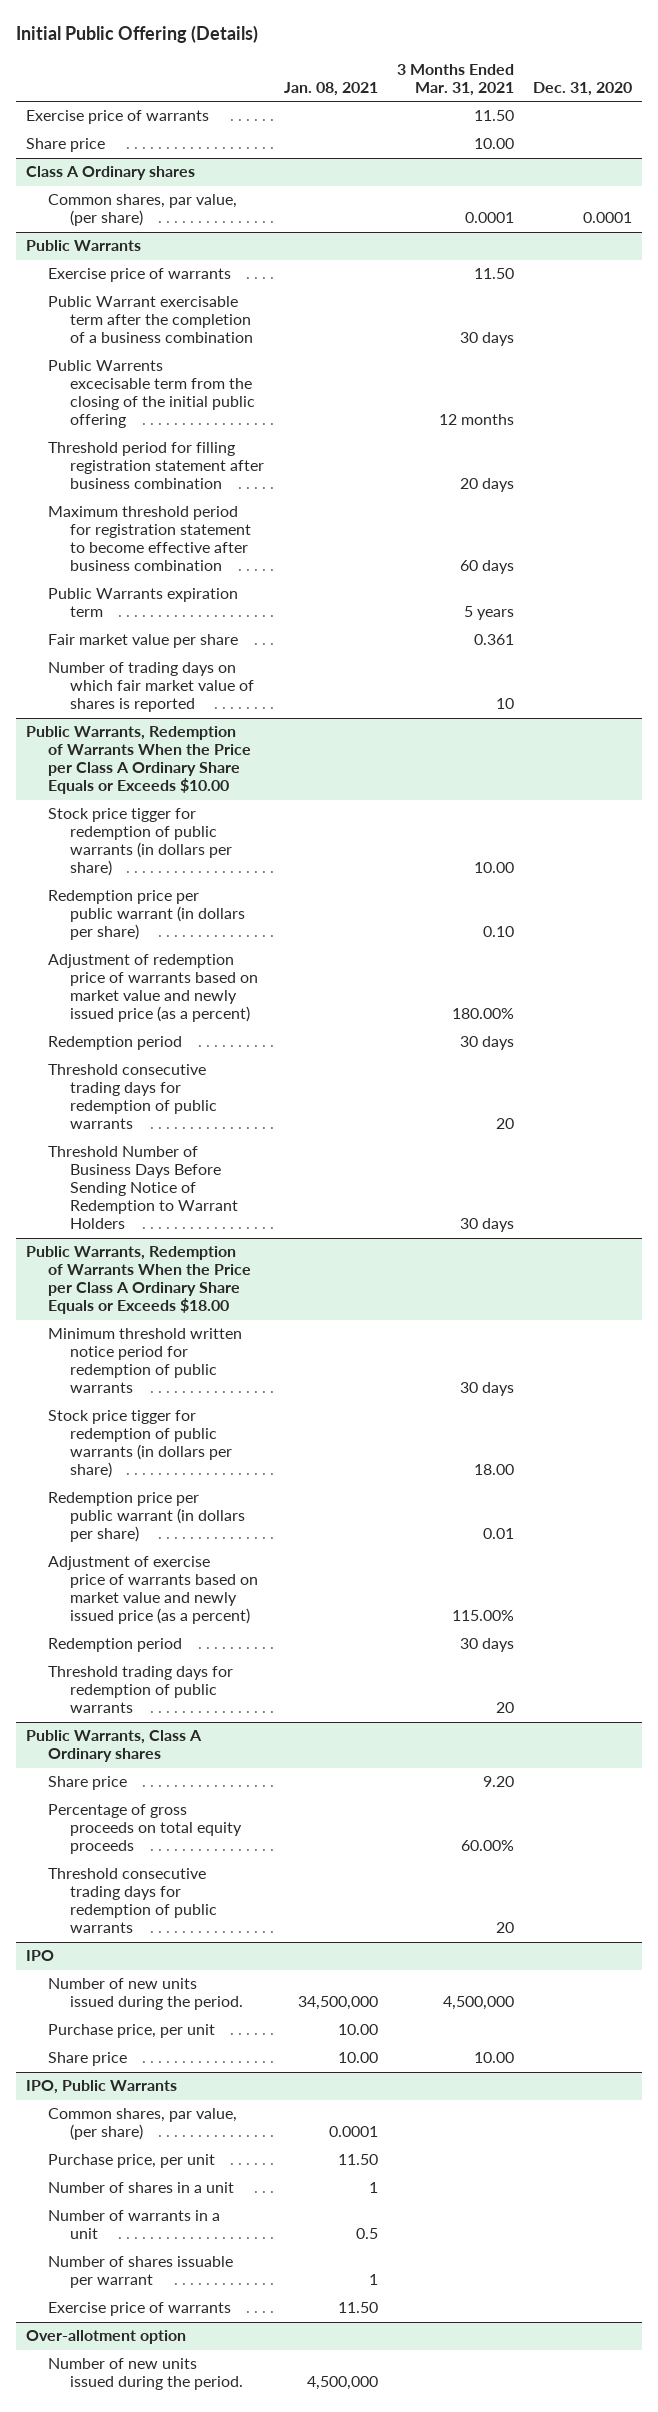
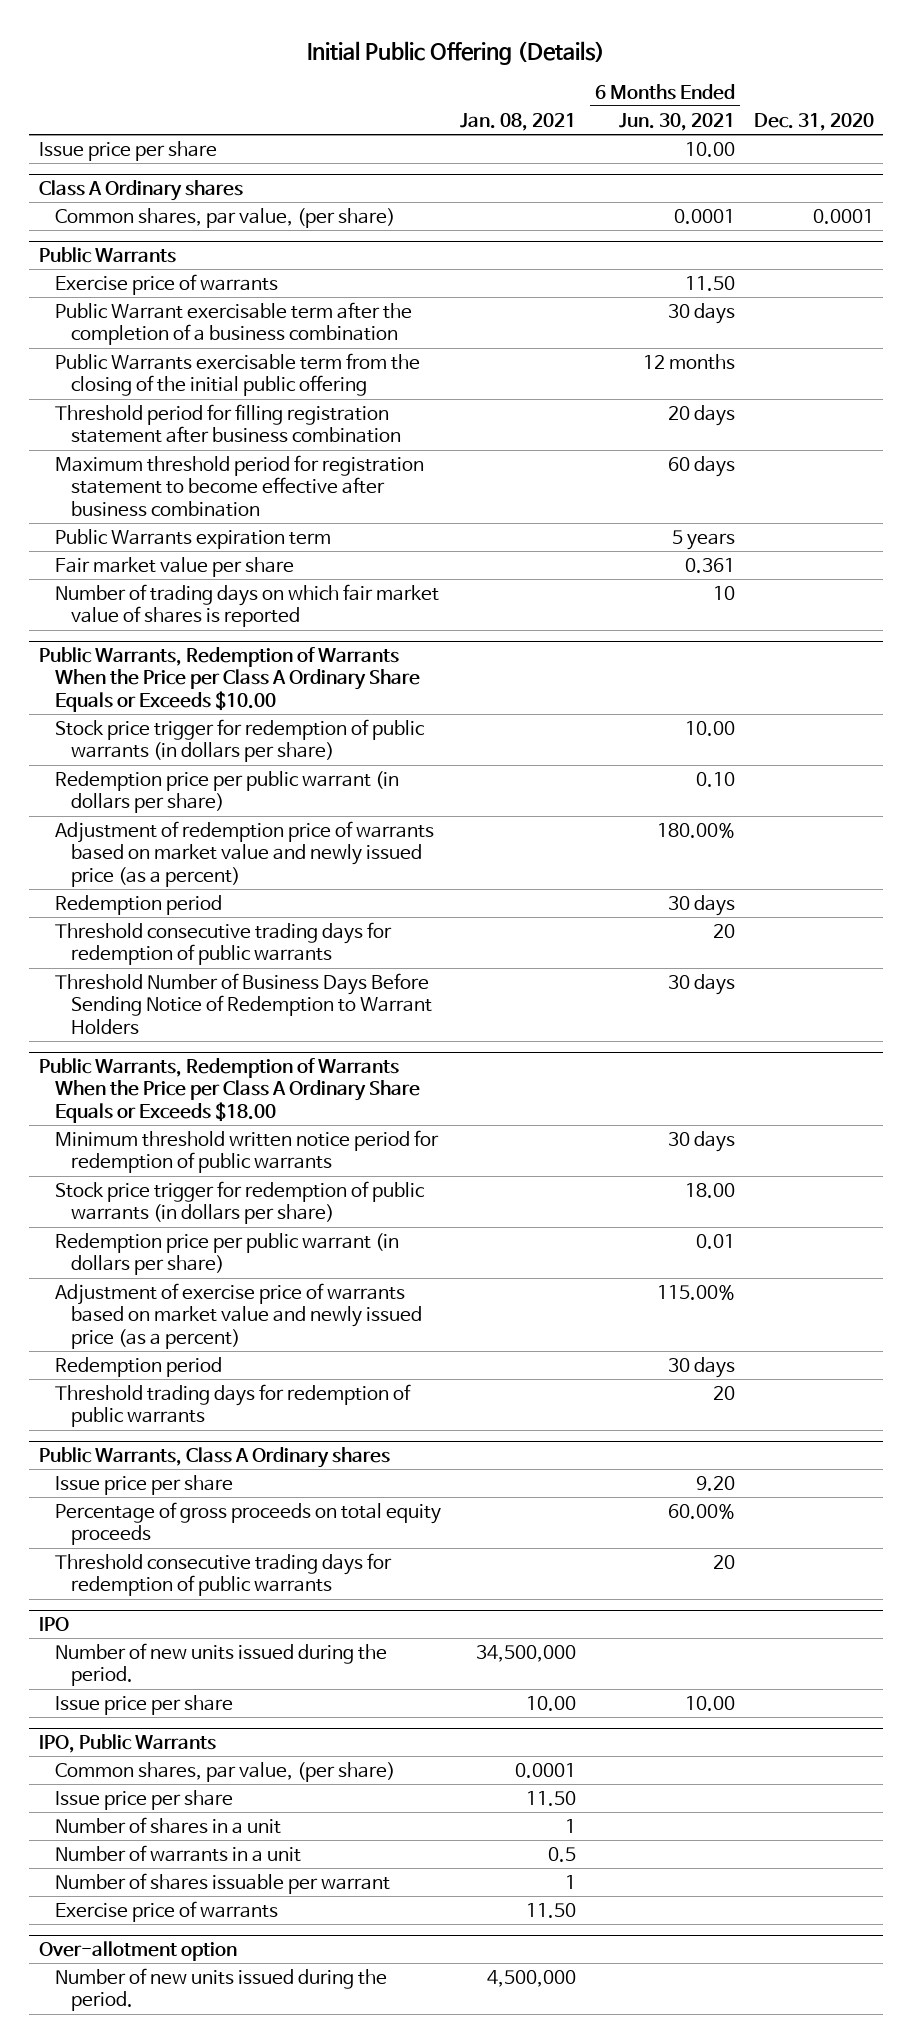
- | Jan. 08, 2021 | 3 Months Ended Mar. 31, 2021 | Dec. 31, 2020
+ | Jan. 08, 2021 | 6 Months Ended Jun. 30, 2021 | Dec. 31, 2020
- Exercise price of warrants | | 11.50 |
- Share price | | 10.00 |
+ Issue price per share | | 10.00 |
@ Public Warrants
- Public Warrents excecisable term from the closing of the initial public offering | | 12 months |
+ Public Warrants exercisable term from the closing of the initial public offering | | 12 months |
@ Public Warrants, Redemption of Warrants When the Price per Class A Ordinary Share Equals or Exceeds $10.00
- Stock price tigger for redemption of public warrants (in dollars per share) | | 10.00 |
+ Stock price trigger for redemption of public warrants (in dollars per share) | | 10.00 |
@ Public Warrants, Redemption of Warrants When the Price per Class A Ordinary Share Equals or Exceeds $18.00
- Stock price tigger for redemption of public warrants (in dollars per share) | | 18.00 |
+ Stock price trigger for redemption of public warrants (in dollars per share) | | 18.00 |
@ Public Warrants, Class A Ordinary shares
- Share price | | 9.20 |
+ Issue price per share | | 9.20 |
@ IPO
- Purchase price, per unit | 10.00 | |
- Share price | 10.00 | 10.00 |
+ Issue price per share | 10.00 | 10.00 |
@ IPO, Public Warrants
- Purchase price, per unit | 11.50 | |
+ Issue price per share | 11.50 | |

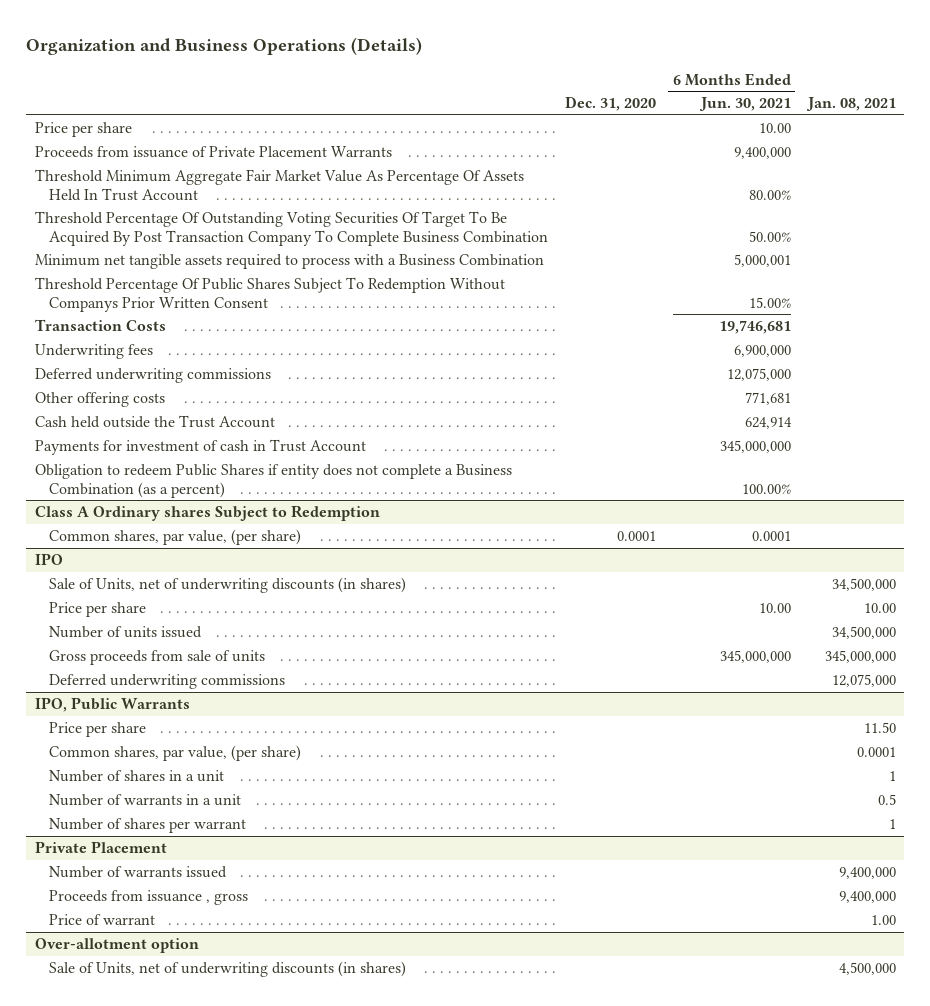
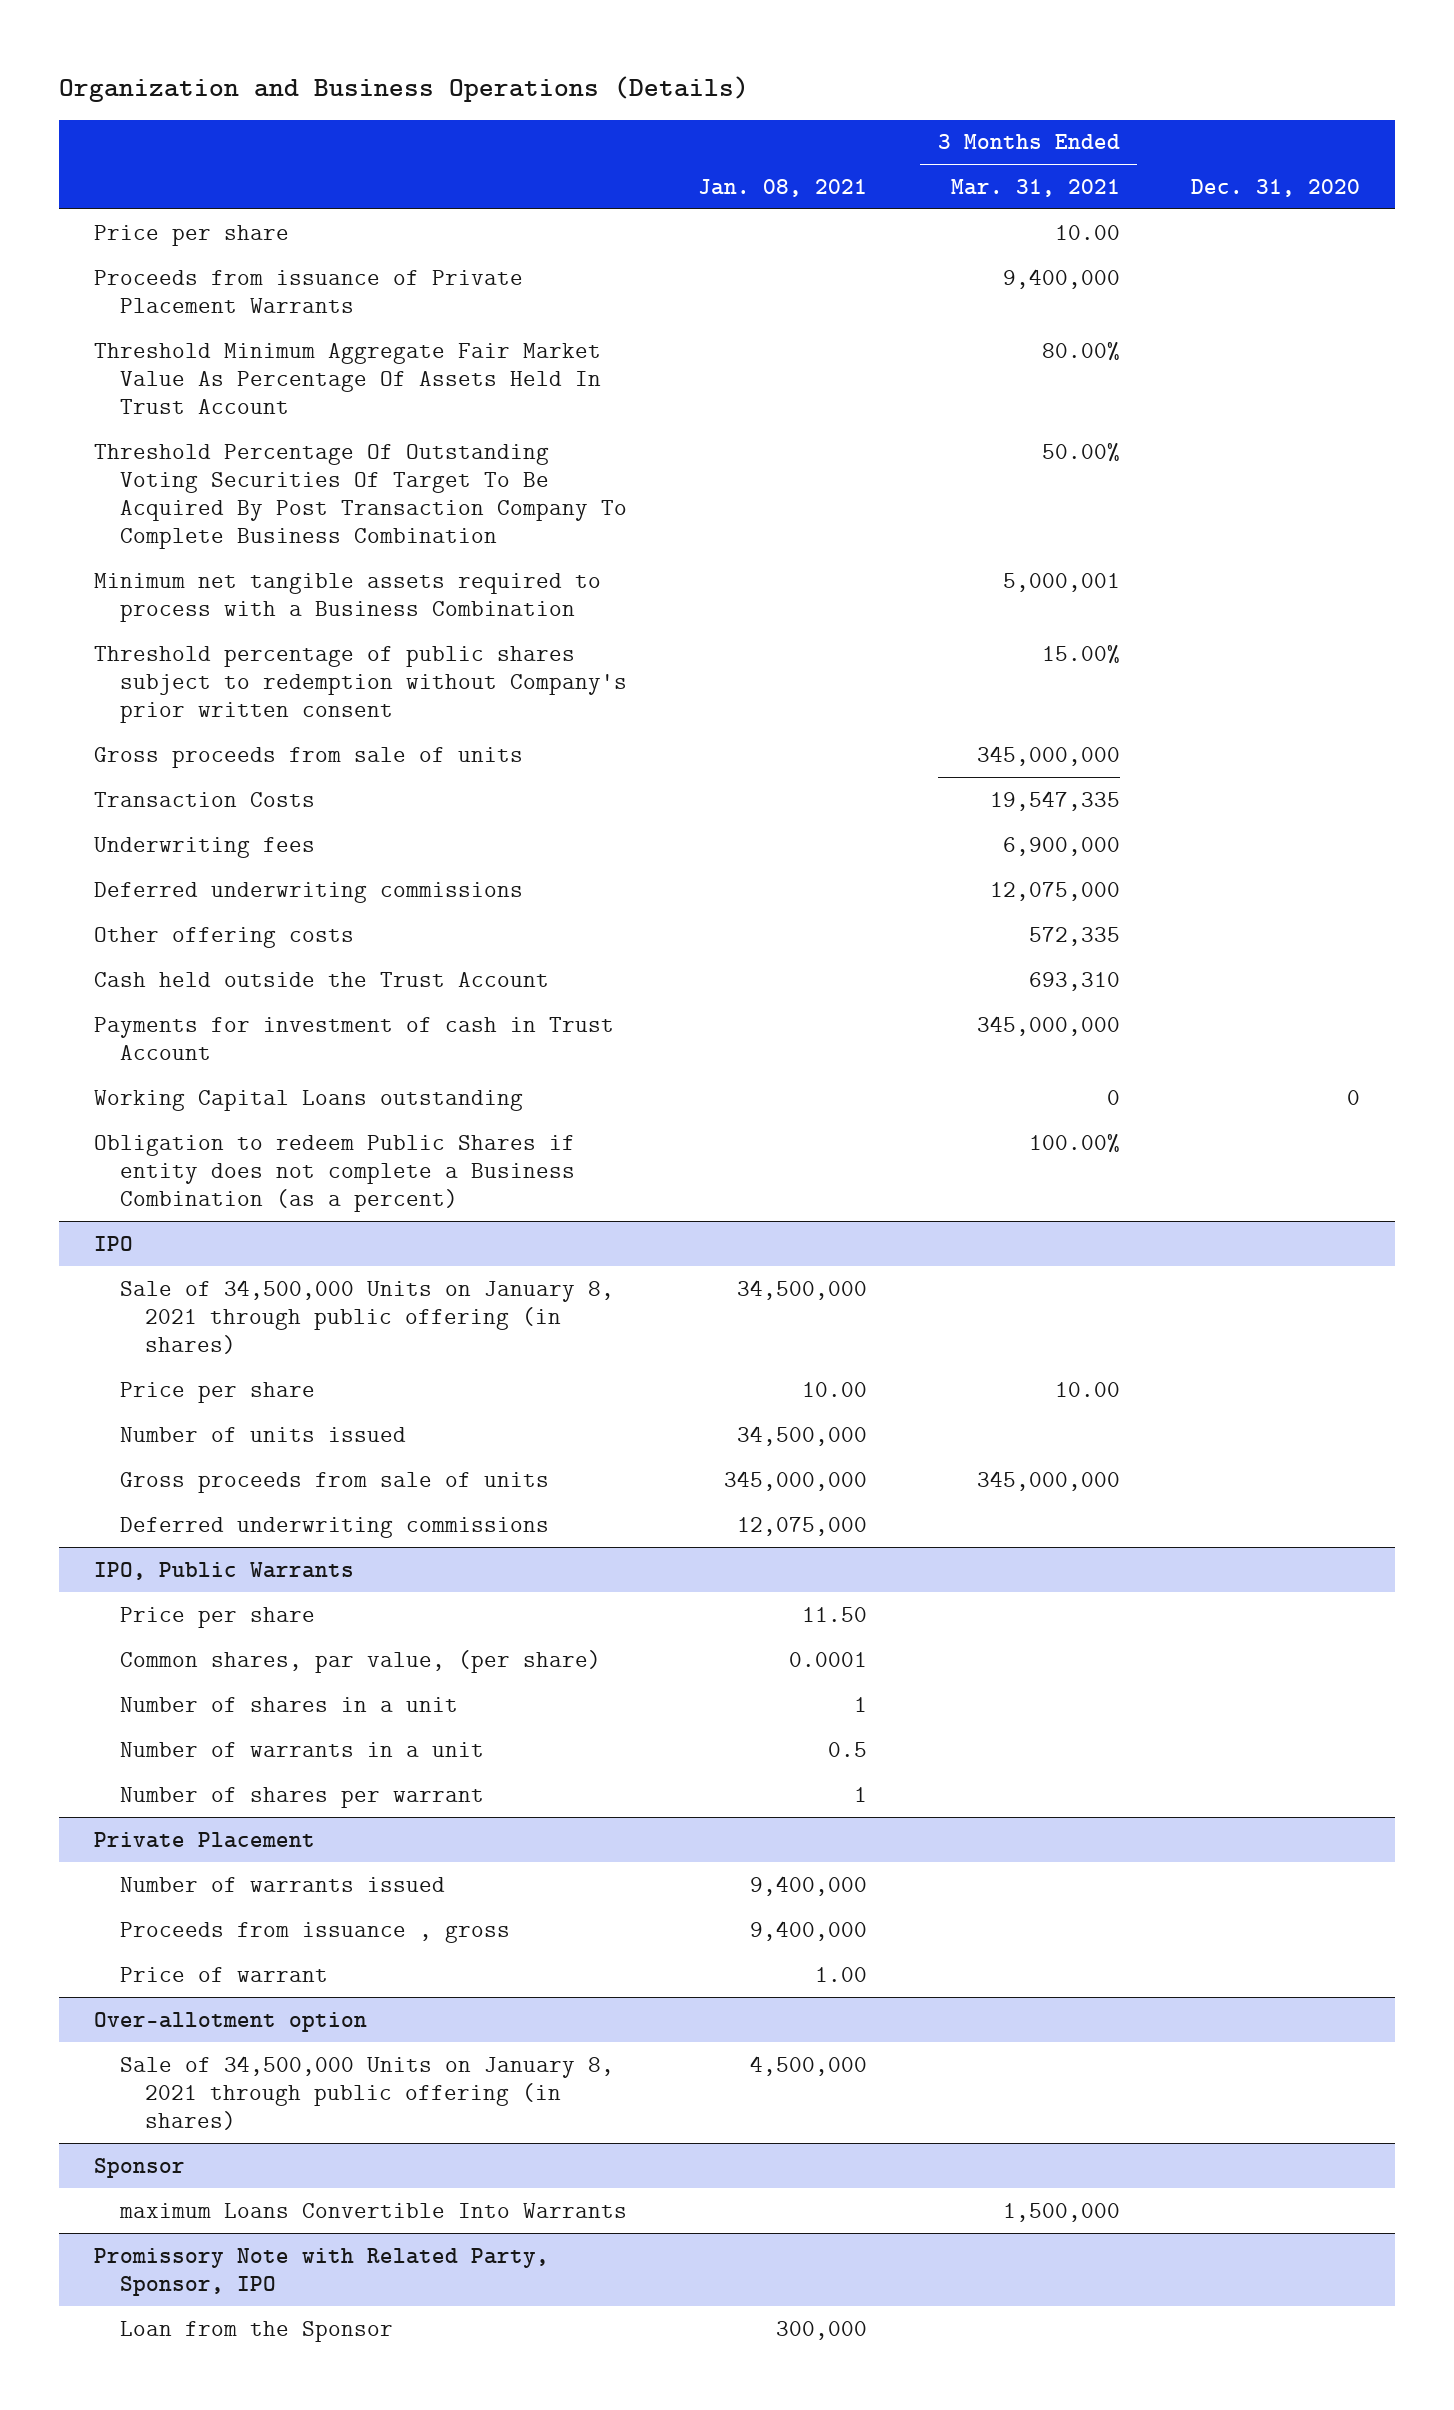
- | Dec. 31, 2020 | 6 Months Ended Jun. 30, 2021 | Jan. 08, 2021
+ | Jan. 08, 2021 | 3 Months Ended Mar. 31, 2021 | Dec. 31, 2020
- Threshold Percentage Of Public Shares Subject To Redemption Without Companys Prior Written Consent | | 15.00% |
+ Threshold percentage of public shares subject to redemption without Company's prior written consent | | 15.00% |
+ Gross proceeds from sale of units | | 345,000,000 |
+ Working Capital Loans outstanding | | 0 | 0
- Class A Ordinary shares Subject to Redemption
- Common shares, par value, (per share) | 0.0001 | 0.0001 |
@ IPO
- Sale of Units, net of underwriting discounts (in shares) | | | 34,500,000
+ Sale of 34,500,000 Units on January 8, 2021 through public offering (in shares) | 34,500,000 | |
@ Over-allotment option
- Sale of Units, net of underwriting discounts (in shares) | | | 4,500,000
+ Sale of 34,500,000 Units on January 8, 2021 through public offering (in shares) | 4,500,000 | |
+ Sponsor
+ maximum Loans Convertible Into Warrants | | 1,500,000 |
+ Promissory Note with Related Party, Sponsor, IPO
+ Loan from the Sponsor | 300,000 | |

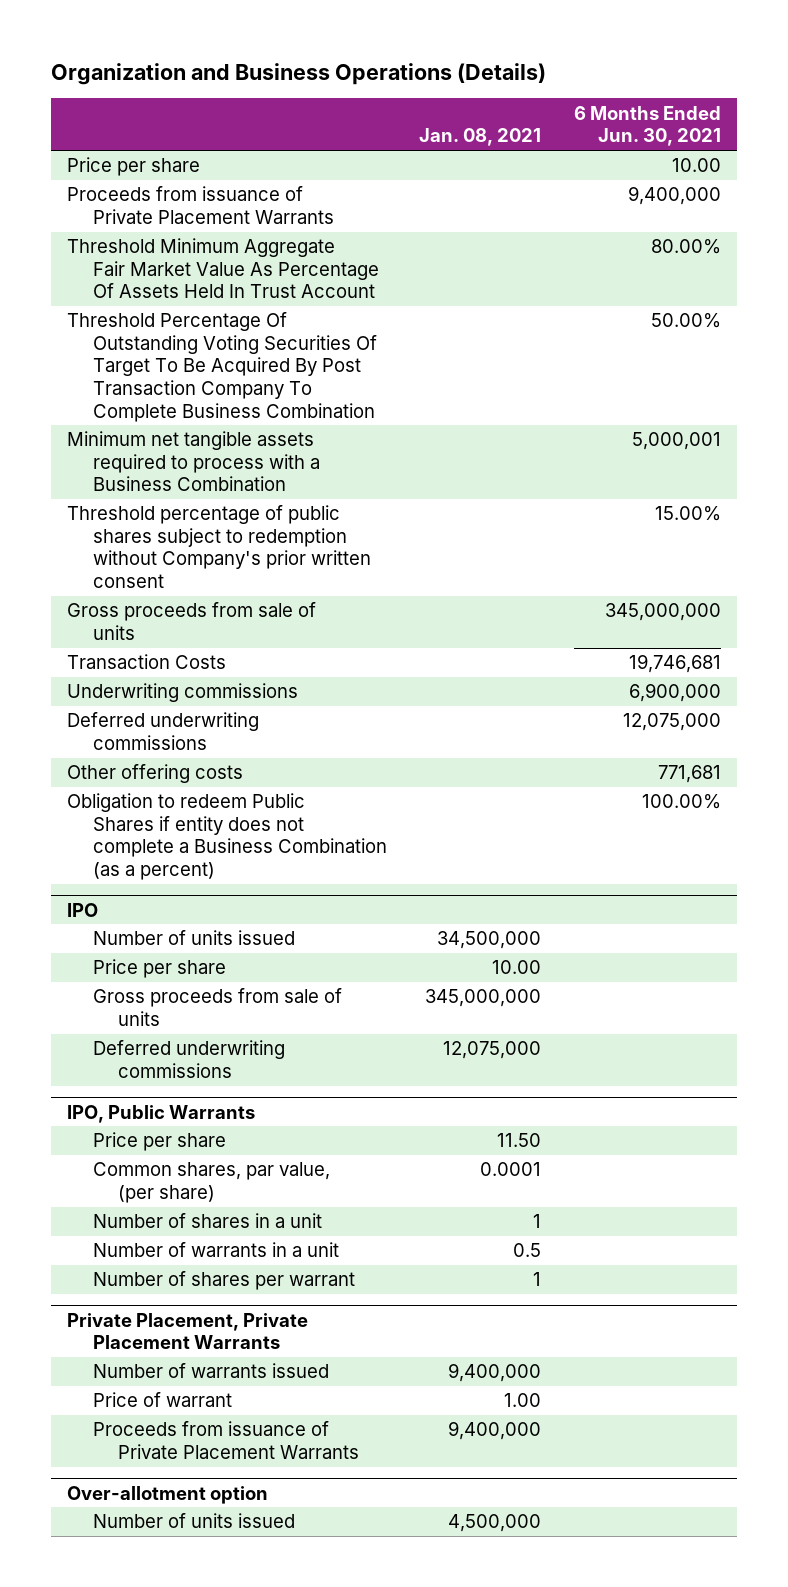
- | Jan. 08, 2021 | 3 Months Ended Mar. 31, 2021 | Dec. 31, 2020
+ | Jan. 08, 2021 | 6 Months Ended Jun. 30, 2021
- Underwriting fees | | 6,900,000 |
+ Underwriting commissions | | 6,900,000
- Cash held outside the Trust Account | | 693,310 |
- Payments for investment of cash in Trust Account | | 345,000,000 |
- Working Capital Loans outstanding | | 0 | 0
@ IPO
- Sale of 34,500,000 Units on January 8, 2021 through public offering (in shares) | 34,500,000 | |
moved down: Price per share | 10.00 |
- Private Placement
+ Private Placement, Private Placement Warrants
- Proceeds from issuance , gross | 9,400,000 | |
+ Proceeds from issuance of Private Placement Warrants | 9,400,000 |
@ Over-allotment option
- Sale of 34,500,000 Units on January 8, 2021 through public offering (in shares) | 4,500,000 | |
- Sponsor
- maximum Loans Convertible Into Warrants | | 1,500,000 |
- Promissory Note with Related Party, Sponsor, IPO
- Loan from the Sponsor | 300,000 | |
@ Over-allotment option
+ Number of units issued | 4,500,000 |

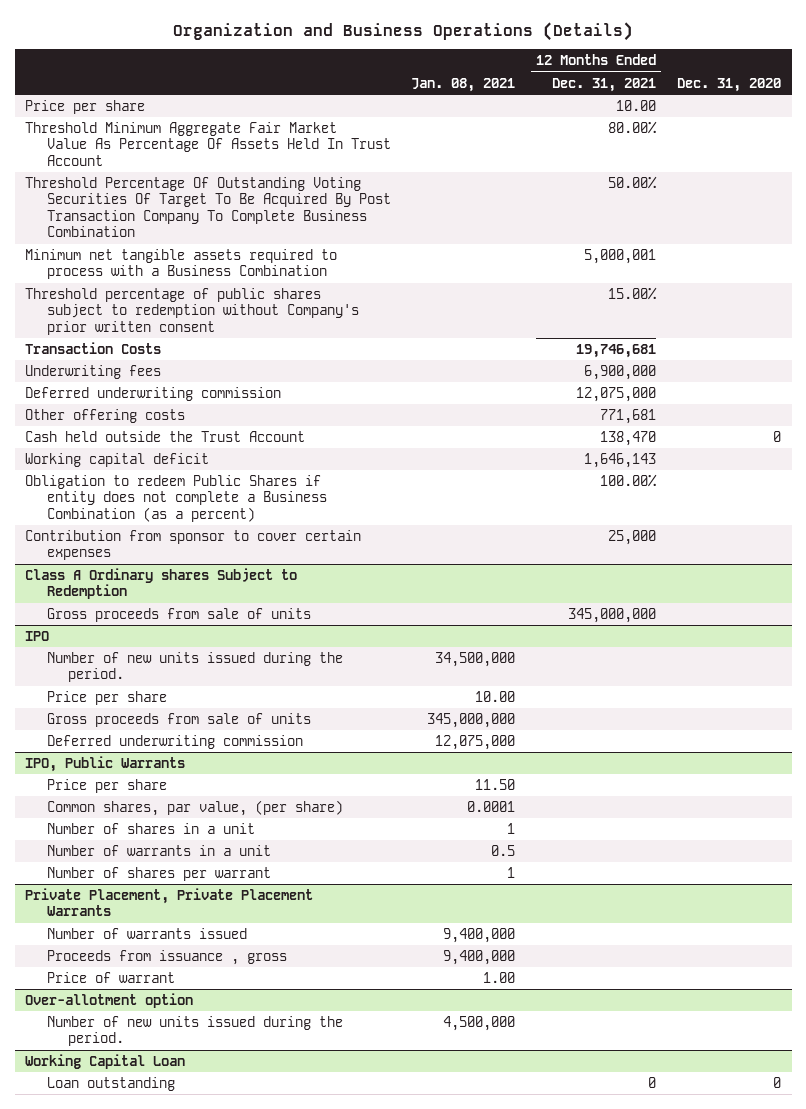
- | Jan. 08, 2021 | 6 Months Ended Jun. 30, 2021
+ | Jan. 08, 2021 | 12 Months Ended Dec. 31, 2021 | Dec. 31, 2020
- Proceeds from issuance of Private Placement Warrants | | 9,400,000
- Gross proceeds from sale of units | | 345,000,000
- Underwriting commissions | | 6,900,000
- Deferred underwriting commissions | | 12,075,000
+ Underwriting fees | | 6,900,000 |
+ Deferred underwriting commission | | 12,075,000 |
+ Cash held outside the Trust Account | | 138,470 | 0
+ Working capital deficit | | 1,646,143 |
+ Contribution from sponsor to cover certain expenses | | 25,000 |
+ Class A Ordinary shares Subject to Redemption
+ Gross proceeds from sale of units | | 345,000,000 |
@ IPO
- Number of units issued | 34,500,000 |
+ Number of new units issued during the period. | 34,500,000 | |
- Deferred underwriting commissions | 12,075,000 |
+ Deferred underwriting commission | 12,075,000 | |
@ Private Placement, Private Placement Warrants
+ Proceeds from issuance , gross | 9,400,000 | |
- Proceeds from issuance of Private Placement Warrants | 9,400,000 |
@ Over-allotment option
- Number of units issued | 4,500,000 |
+ Number of new units issued during the period. | 4,500,000 | |
+ Working Capital Loan
+ Loan outstanding | | 0 | 0

